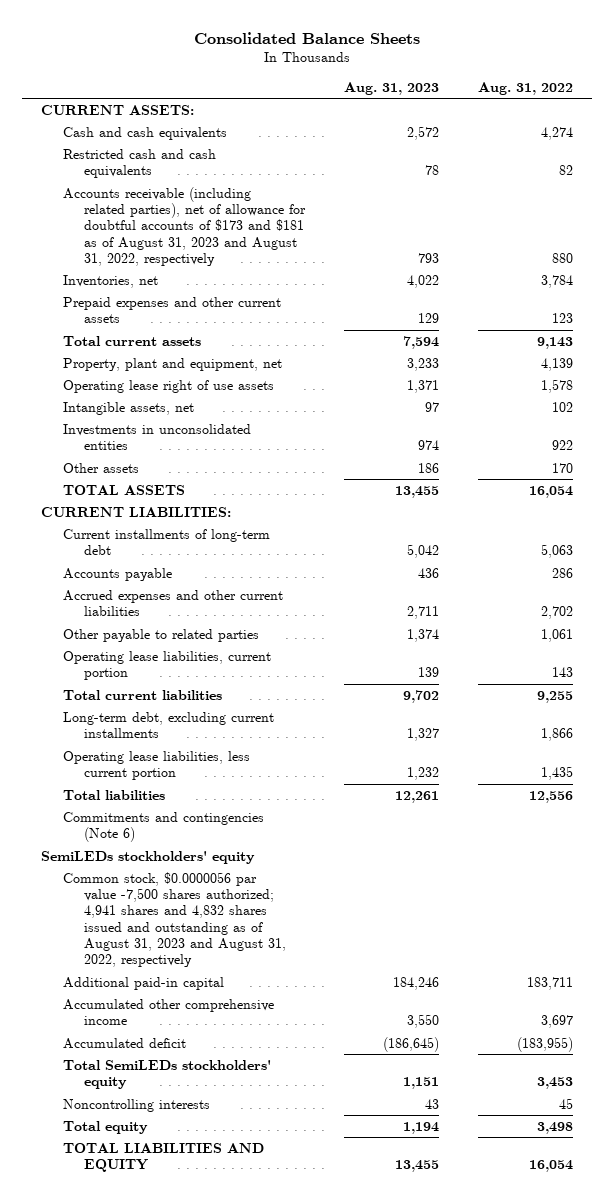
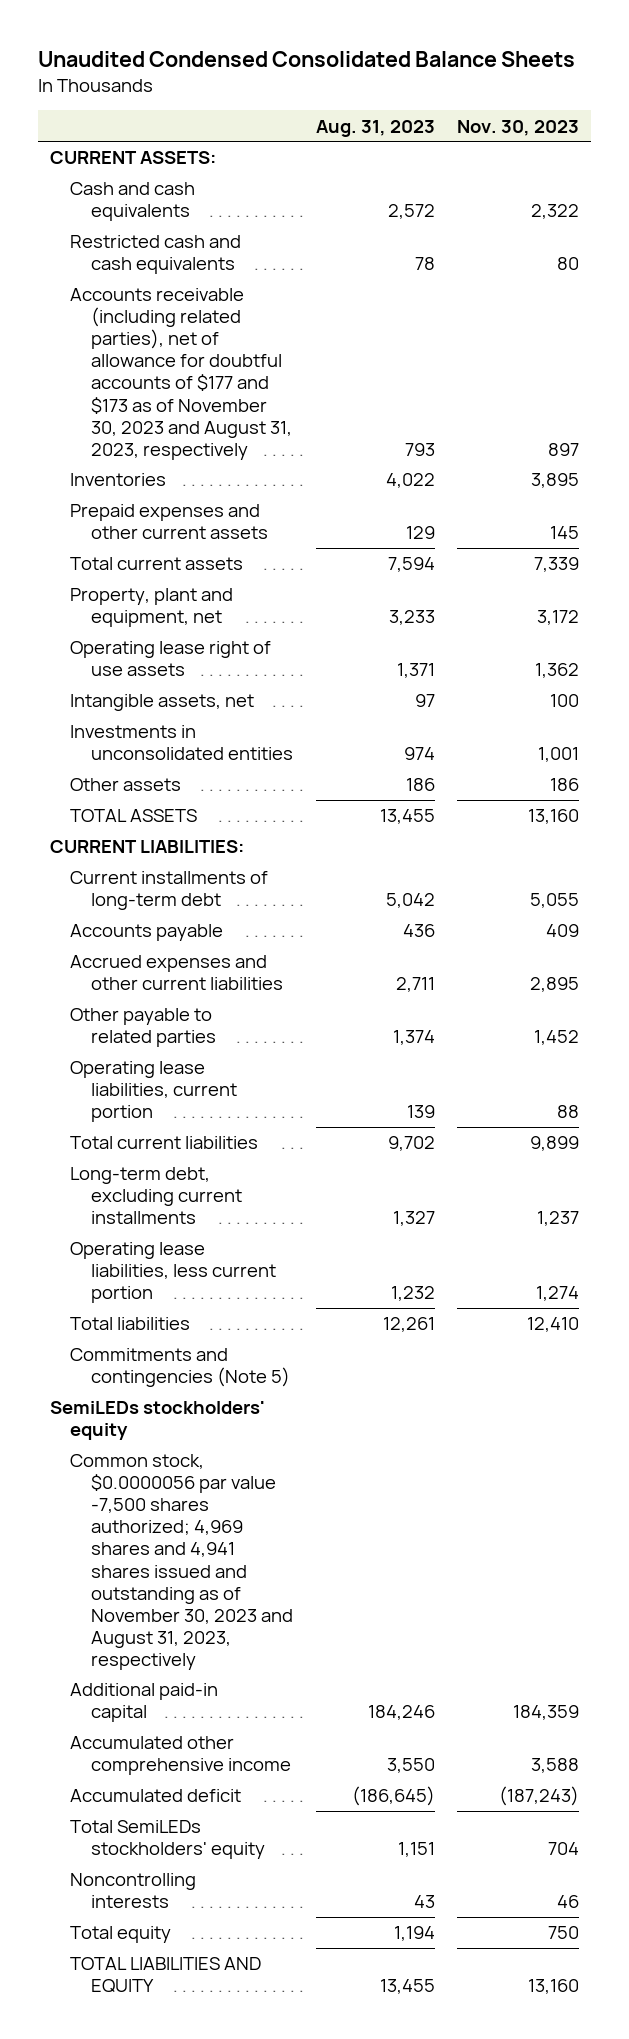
- Consolidated Balance Sheets
+ Unaudited Condensed Consolidated Balance Sheets
- | Aug. 31, 2023 | Aug. 31, 2022
+ | Aug. 31, 2023 | Nov. 30, 2023
- Accounts receivable (including related parties), net of allowance for doubtful accounts of $173 and $181 as of August 31, 2023 and August 31, 2022, respectively | 793 | 880
- Inventories, net | 4,022 | 3,784
+ Accounts receivable (including related parties), net of allowance for doubtful accounts of $177 and $173 as of November 30, 2023 and August 31, 2023, respectively | 793 | 897
+ Inventories | 4,022 | 3,895
- Commitments and contingencies (Note 6)
+ Commitments and contingencies (Note 5)
- Common stock, $0.0000056 par value -7,500 shares authorized; 4,941 shares and 4,832 shares issued and outstanding as of August 31, 2023 and August 31, 2022, respectively
+ Common stock, $0.0000056 par value -7,500 shares authorized; 4,969 shares and 4,941 shares issued and outstanding as of November 30, 2023 and August 31, 2023, respectively

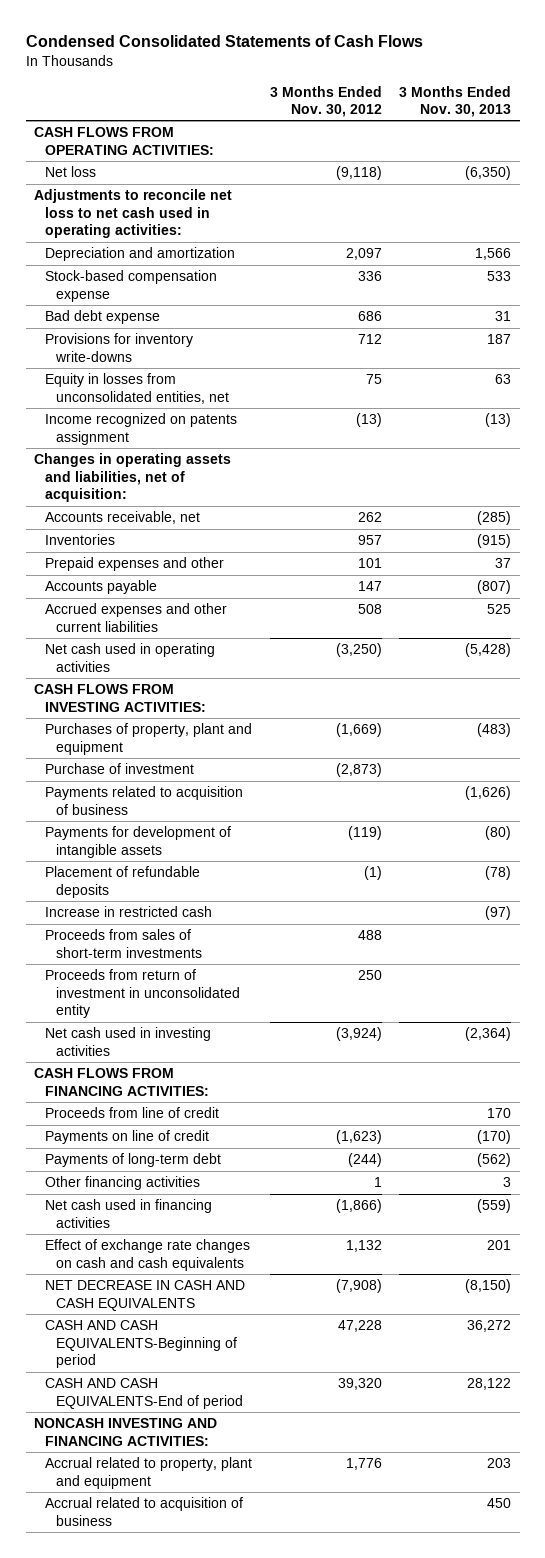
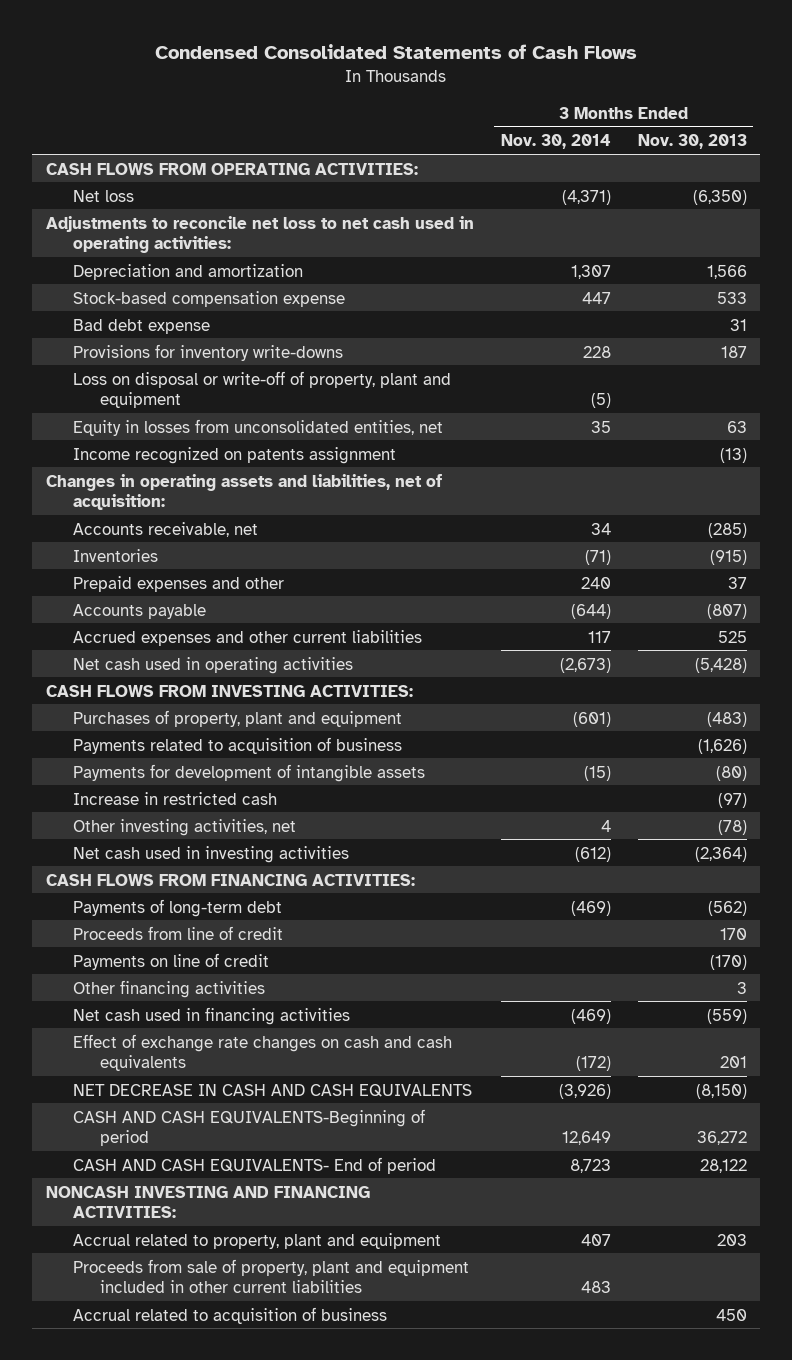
- | 3 Months Ended Nov. 30, 2012 | 3 Months Ended Nov. 30, 2013
+ | 3 Months Ended Nov. 30, 2014 | 3 Months Ended Nov. 30, 2013
+ Loss on disposal or write-off of property, plant and equipment | (5) |
- Purchase of investment | (2,873) |
- Placement of refundable deposits | (1) | (78)
- Proceeds from sales of short-term investments | 488 |
- Proceeds from return of investment in unconsolidated entity | 250 |
+ Other investing activities, net | 4 | (78)
moved up: Payments of long-term debt | (469) | (562)
- CASH AND CASH EQUIVALENTS-End of period | 39,320 | 28,122
+ CASH AND CASH EQUIVALENTS- End of period | 8,723 | 28,122
+ Proceeds from sale of property, plant and equipment included in other current liabilities | 483 |

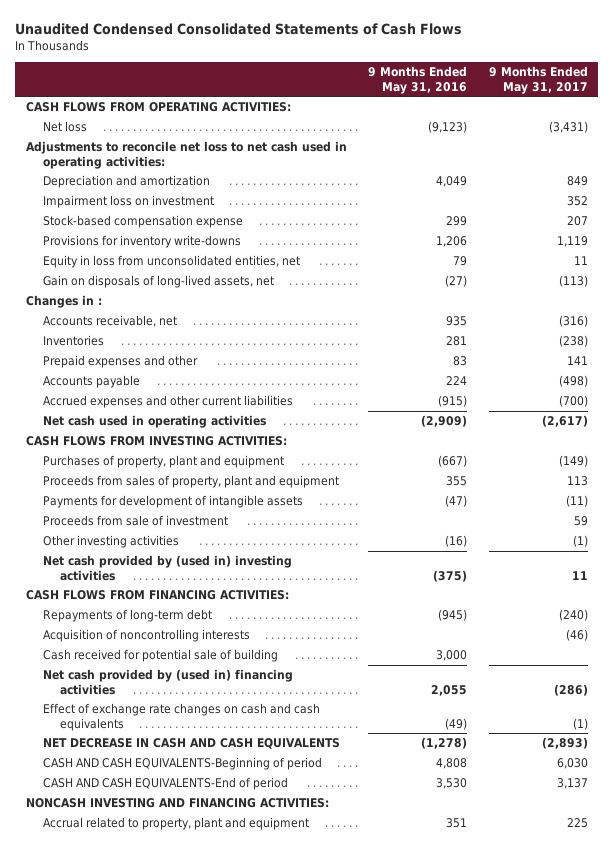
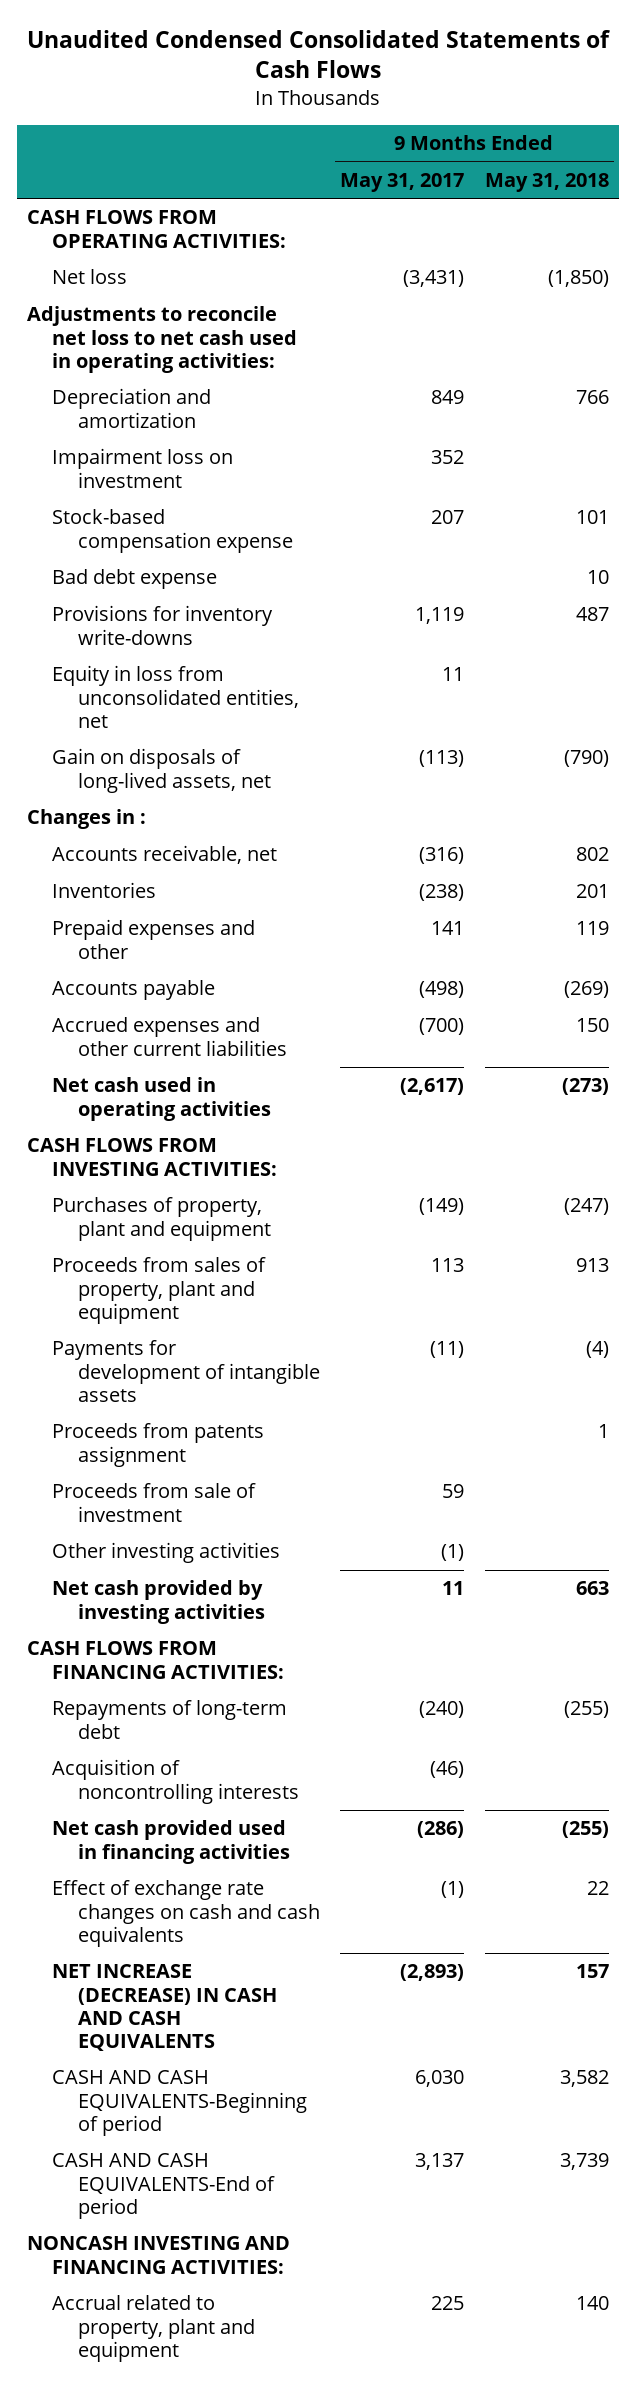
- | 9 Months Ended May 31, 2016 | 9 Months Ended May 31, 2017
+ | 9 Months Ended May 31, 2017 | 9 Months Ended May 31, 2018
+ Bad debt expense | | 10
+ Proceeds from patents assignment | | 1
- Net cash provided by (used in) investing activities | (375) | 11
+ Net cash provided by investing activities | 11 | 663
- Cash received for potential sale of building | 3,000 |
- Net cash provided by (used in) financing activities | 2,055 | (286)
+ Net cash provided used in financing activities | (286) | (255)
- NET DECREASE IN CASH AND CASH EQUIVALENTS | (1,278) | (2,893)
+ NET INCREASE (DECREASE) IN CASH AND CASH EQUIVALENTS | (2,893) | 157

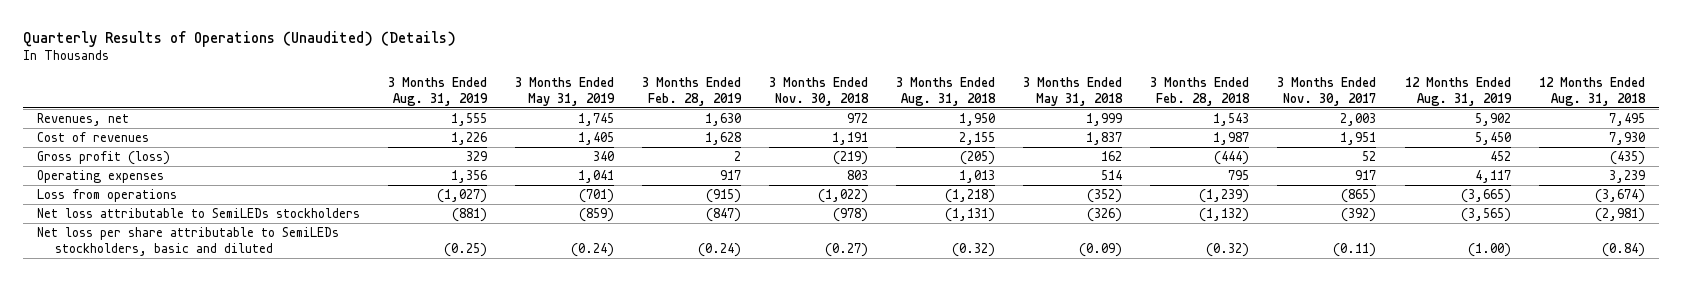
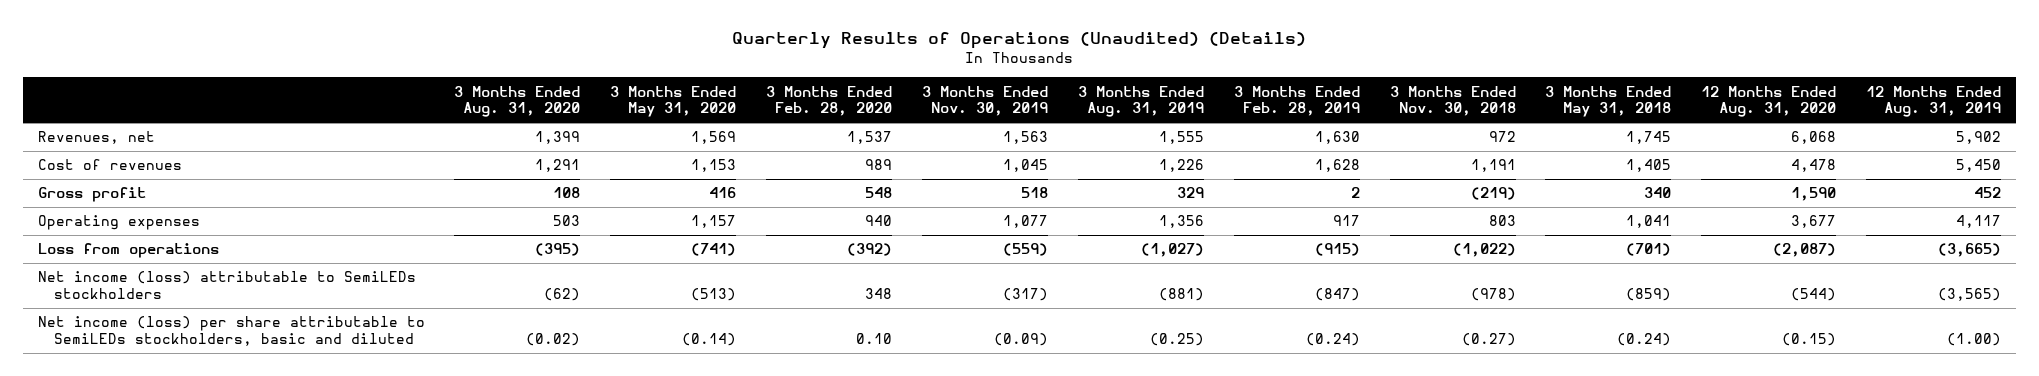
- | 3 Months Ended Aug. 31, 2019 | 3 Months Ended May 31, 2019 | 3 Months Ended Feb. 28, 2019 | 3 Months Ended Nov. 30, 2018 | 3 Months Ended Aug. 31, 2018 | 3 Months Ended May 31, 2018 | 3 Months Ended Feb. 28, 2018 | 3 Months Ended Nov. 30, 2017 | 12 Months Ended Aug. 31, 2019 | 12 Months Ended Aug. 31, 2018
+ | 3 Months Ended Aug. 31, 2020 | 3 Months Ended May 31, 2020 | 3 Months Ended Feb. 28, 2020 | 3 Months Ended Nov. 30, 2019 | 3 Months Ended Aug. 31, 2019 | 3 Months Ended Feb. 28, 2019 | 3 Months Ended Nov. 30, 2018 | 3 Months Ended May 31, 2018 | 12 Months Ended Aug. 31, 2020 | 12 Months Ended Aug. 31, 2019
- Revenues, net | 1,555 | 1,745 | 1,630 | 972 | 1,950 | 1,999 | 1,543 | 2,003 | 5,902 | 7,495
- Cost of revenues | 1,226 | 1,405 | 1,628 | 1,191 | 2,155 | 1,837 | 1,987 | 1,951 | 5,450 | 7,930
- Gross profit (loss) | 329 | 340 | 2 | (219) | (205) | 162 | (444) | 52 | 452 | (435)
- Operating expenses | 1,356 | 1,041 | 917 | 803 | 1,013 | 514 | 795 | 917 | 4,117 | 3,239
- Loss from operations | (1,027) | (701) | (915) | (1,022) | (1,218) | (352) | (1,239) | (865) | (3,665) | (3,674)
- Net loss attributable to SemiLEDs stockholders | (881) | (859) | (847) | (978) | (1,131) | (326) | (1,132) | (392) | (3,565) | (2,981)
- Net loss per share attributable to SemiLEDs stockholders, basic and diluted | (0.25) | (0.24) | (0.24) | (0.27) | (0.32) | (0.09) | (0.32) | (0.11) | (1.00) | (0.84)
+ Revenues, net | 1,399 | 1,569 | 1,537 | 1,563 | 1,555 | 1,630 | 972 | 1,745 | 6,068 | 5,902
+ Cost of revenues | 1,291 | 1,153 | 989 | 1,045 | 1,226 | 1,628 | 1,191 | 1,405 | 4,478 | 5,450
+ Gross profit | 108 | 416 | 548 | 518 | 329 | 2 | (219) | 340 | 1,590 | 452
+ Operating expenses | 503 | 1,157 | 940 | 1,077 | 1,356 | 917 | 803 | 1,041 | 3,677 | 4,117
+ Loss from operations | (395) | (741) | (392) | (559) | (1,027) | (915) | (1,022) | (701) | (2,087) | (3,665)
+ Net income (loss) attributable to SemiLEDs stockholders | (62) | (513) | 348 | (317) | (881) | (847) | (978) | (859) | (544) | (3,565)
+ Net income (loss) per share attributable to SemiLEDs stockholders, basic and diluted | (0.02) | (0.14) | 0.10 | (0.09) | (0.25) | (0.24) | (0.27) | (0.24) | (0.15) | (1.00)

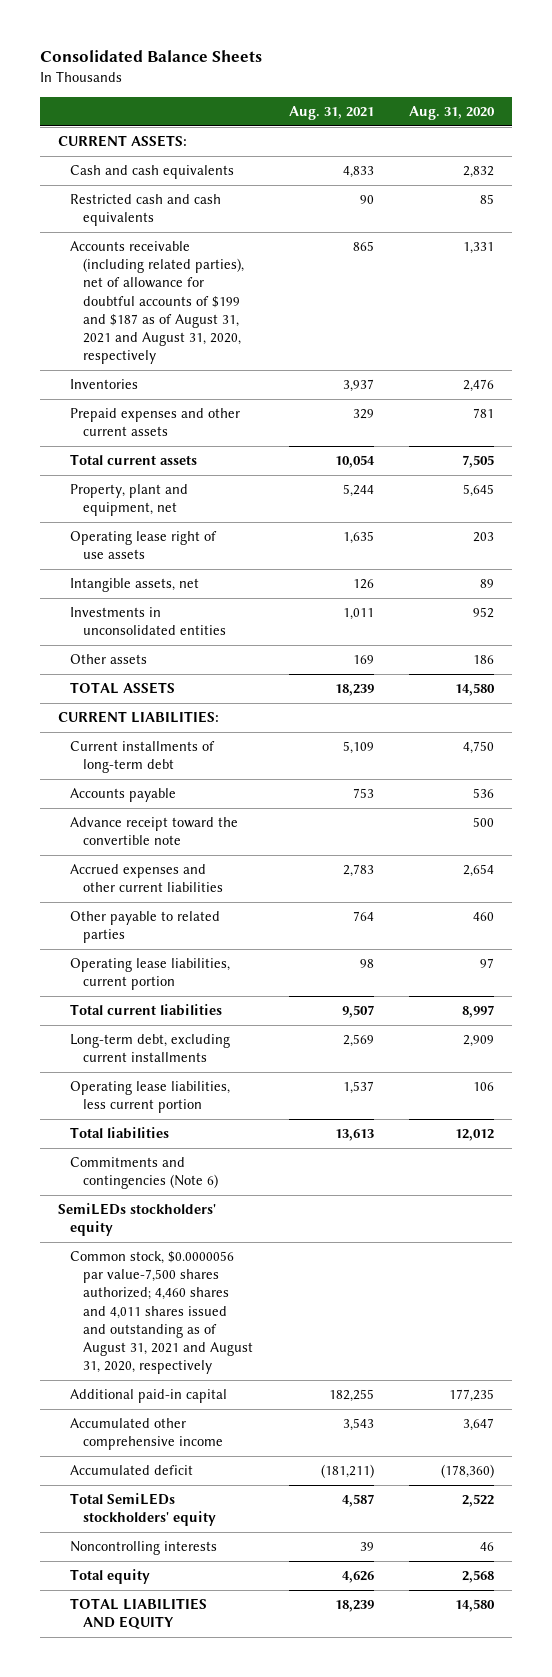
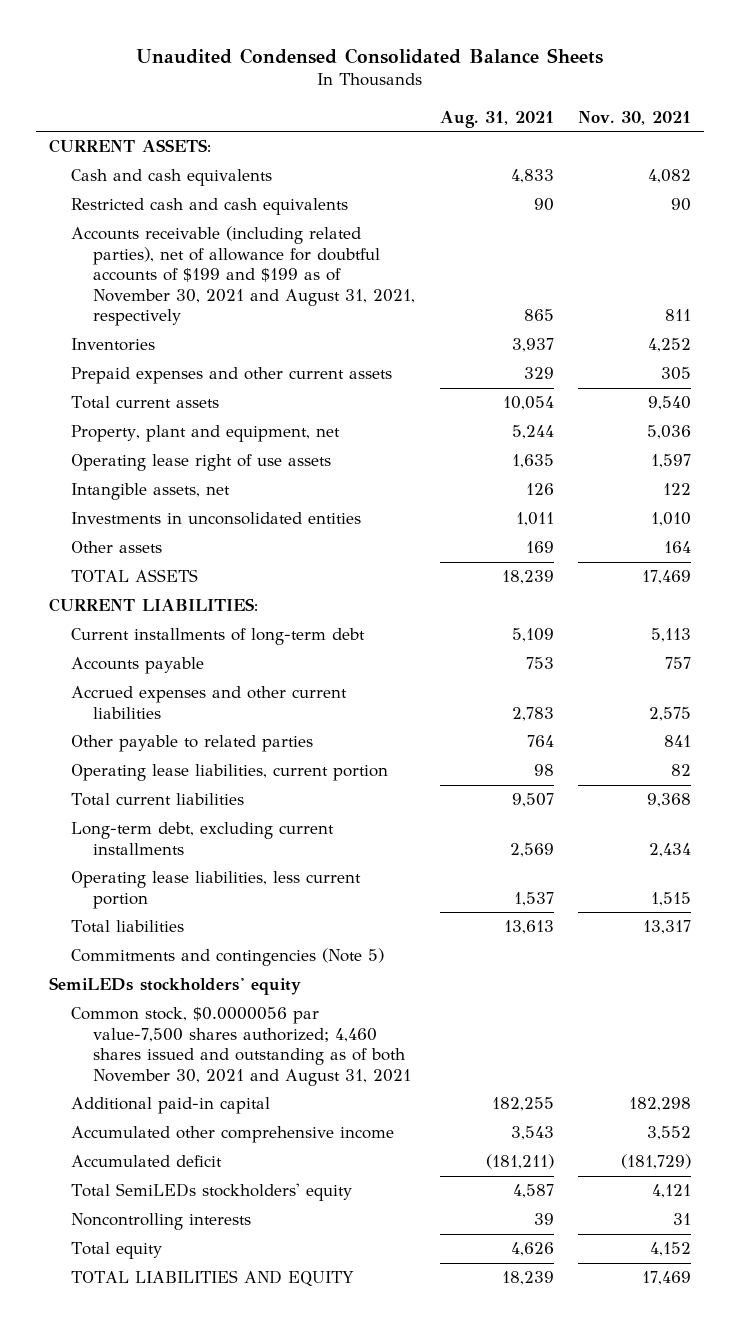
- Consolidated Balance Sheets
+ Unaudited Condensed Consolidated Balance Sheets
- | Aug. 31, 2021 | Aug. 31, 2020
+ | Aug. 31, 2021 | Nov. 30, 2021
- Accounts receivable (including related parties), net of allowance for doubtful accounts of $199 and $187 as of August 31, 2021 and August 31, 2020, respectively | 865 | 1,331
+ Accounts receivable (including related parties), net of allowance for doubtful accounts of $199 and $199 as of November 30, 2021 and August 31, 2021, respectively | 865 | 811
- Advance receipt toward the convertible note | | 500
- Commitments and contingencies (Note 6)
+ Commitments and contingencies (Note 5)
- Common stock, $0.0000056 par value-7,500 shares authorized; 4,460 shares and 4,011 shares issued and outstanding as of August 31, 2021 and August 31, 2020, respectively
+ Common stock, $0.0000056 par value-7,500 shares authorized; 4,460 shares issued and outstanding as of both November 30, 2021 and August 31, 2021

